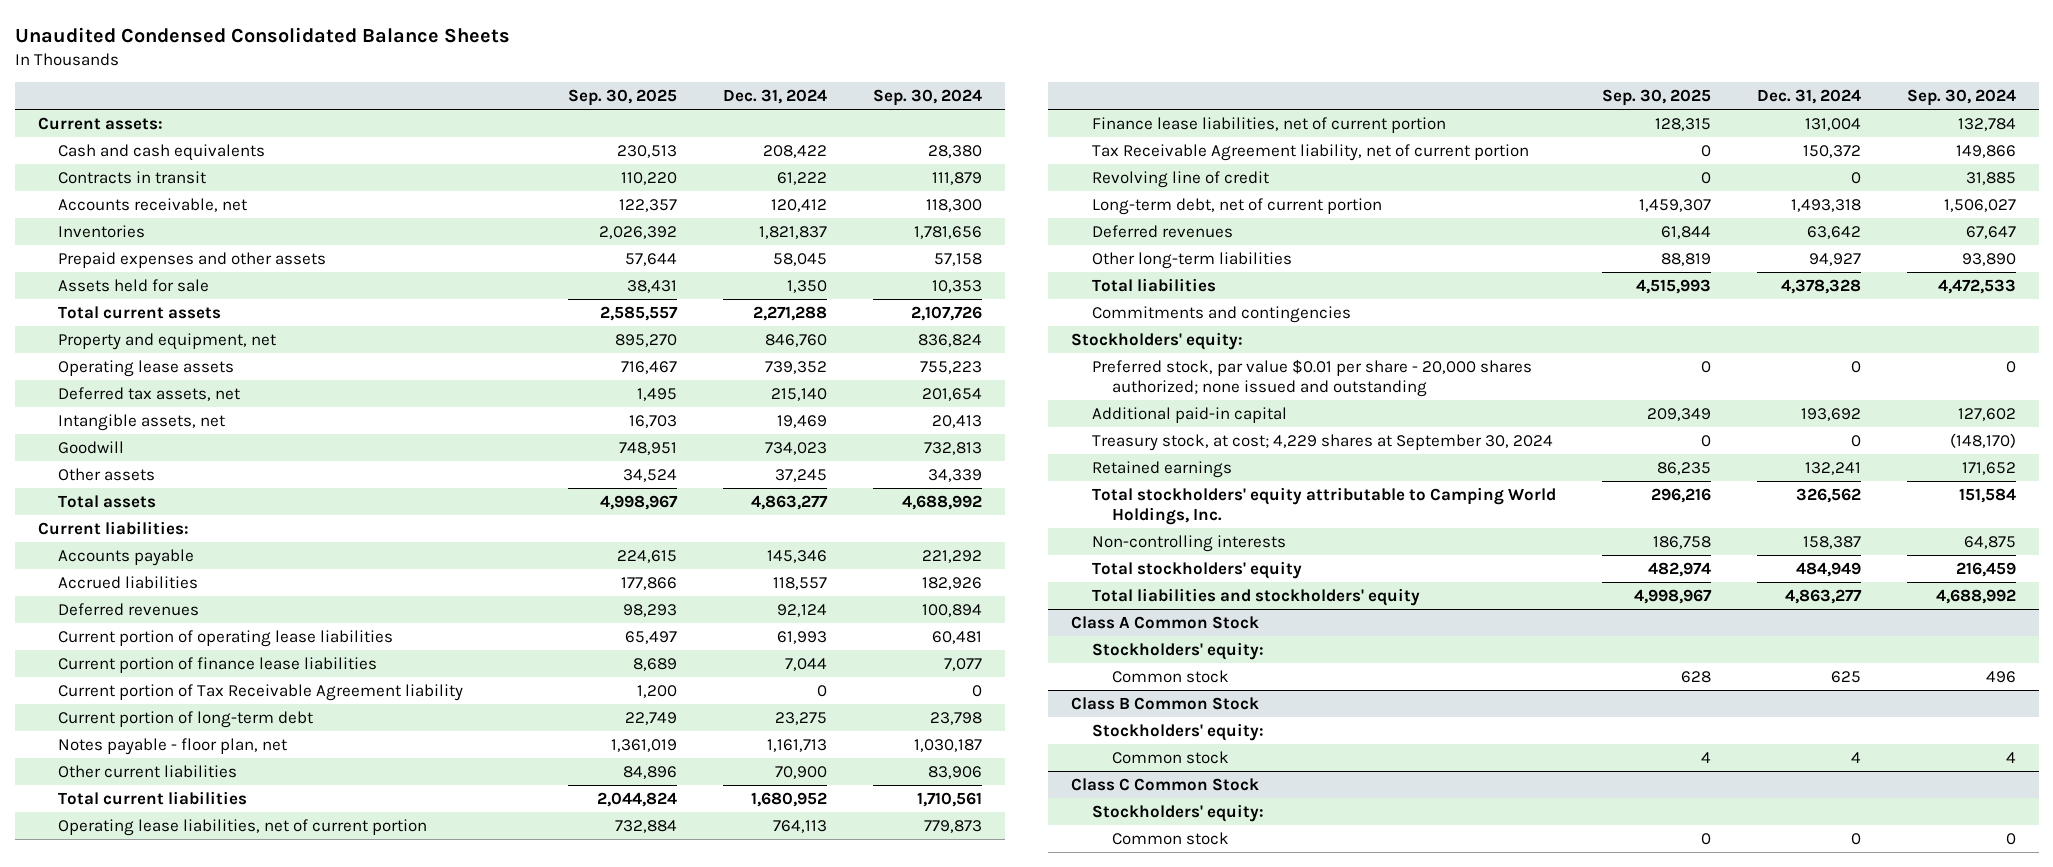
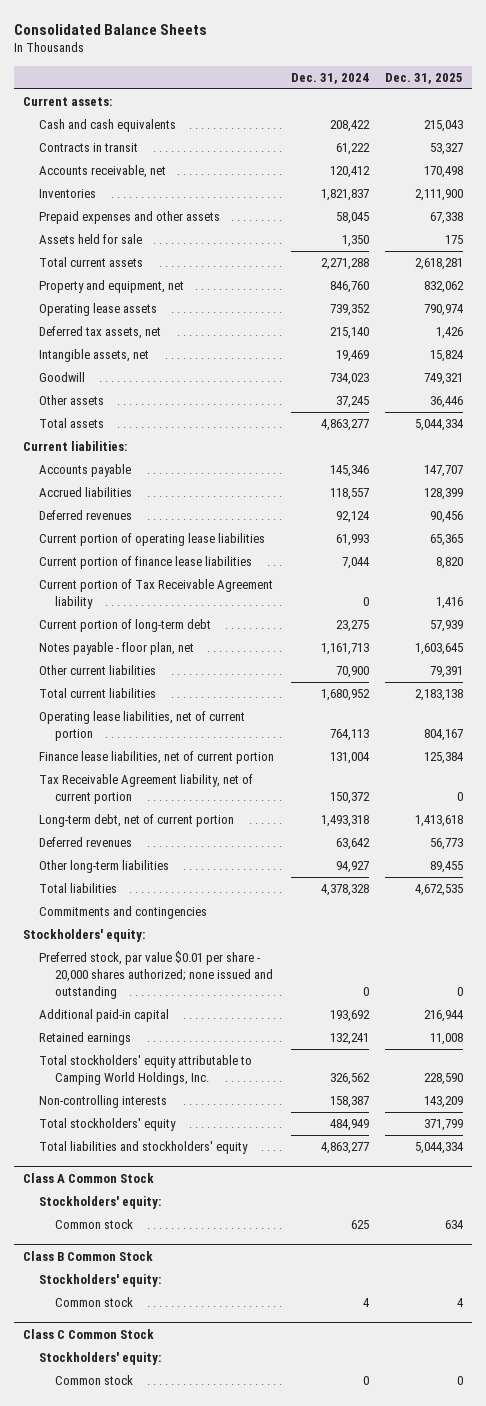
- Unaudited Condensed Consolidated Balance Sheets
+ Consolidated Balance Sheets
- | Sep. 30, 2025 | Dec. 31, 2024 | Sep. 30, 2024
+ | Dec. 31, 2024 | Dec. 31, 2025
- Revolving line of credit | 0 | 0 | 31,885
- Treasury stock, at cost; 4,229 shares at September 30, 2024 | 0 | 0 | (148,170)

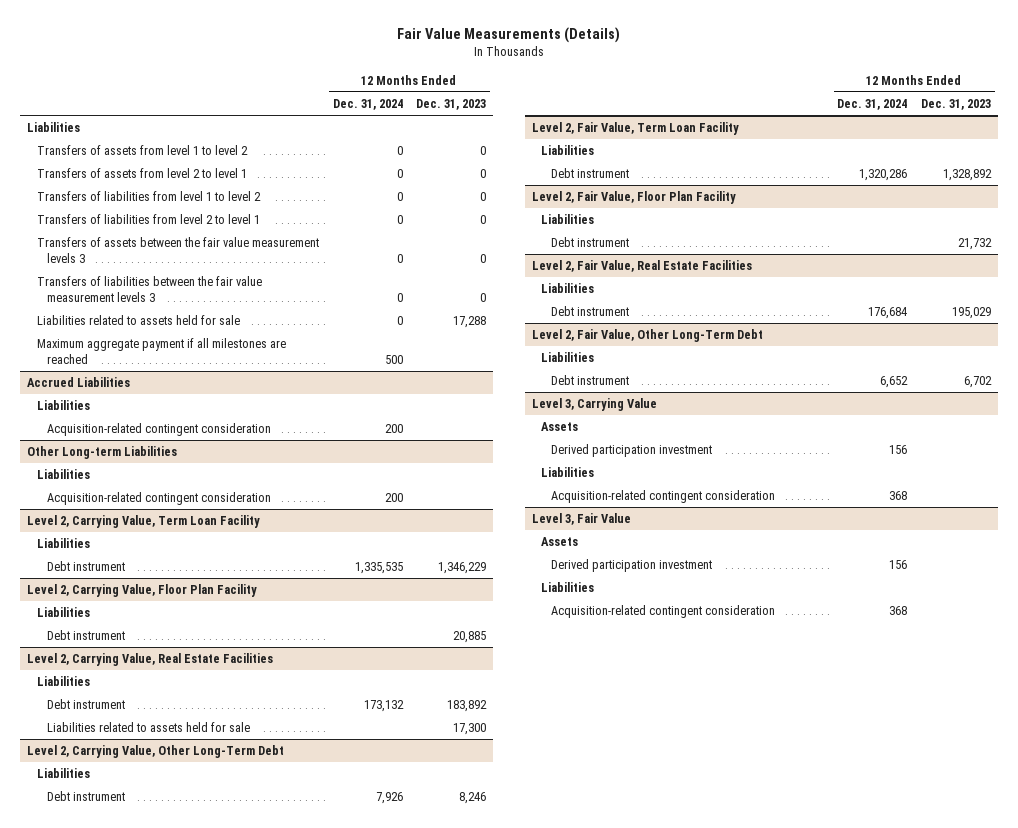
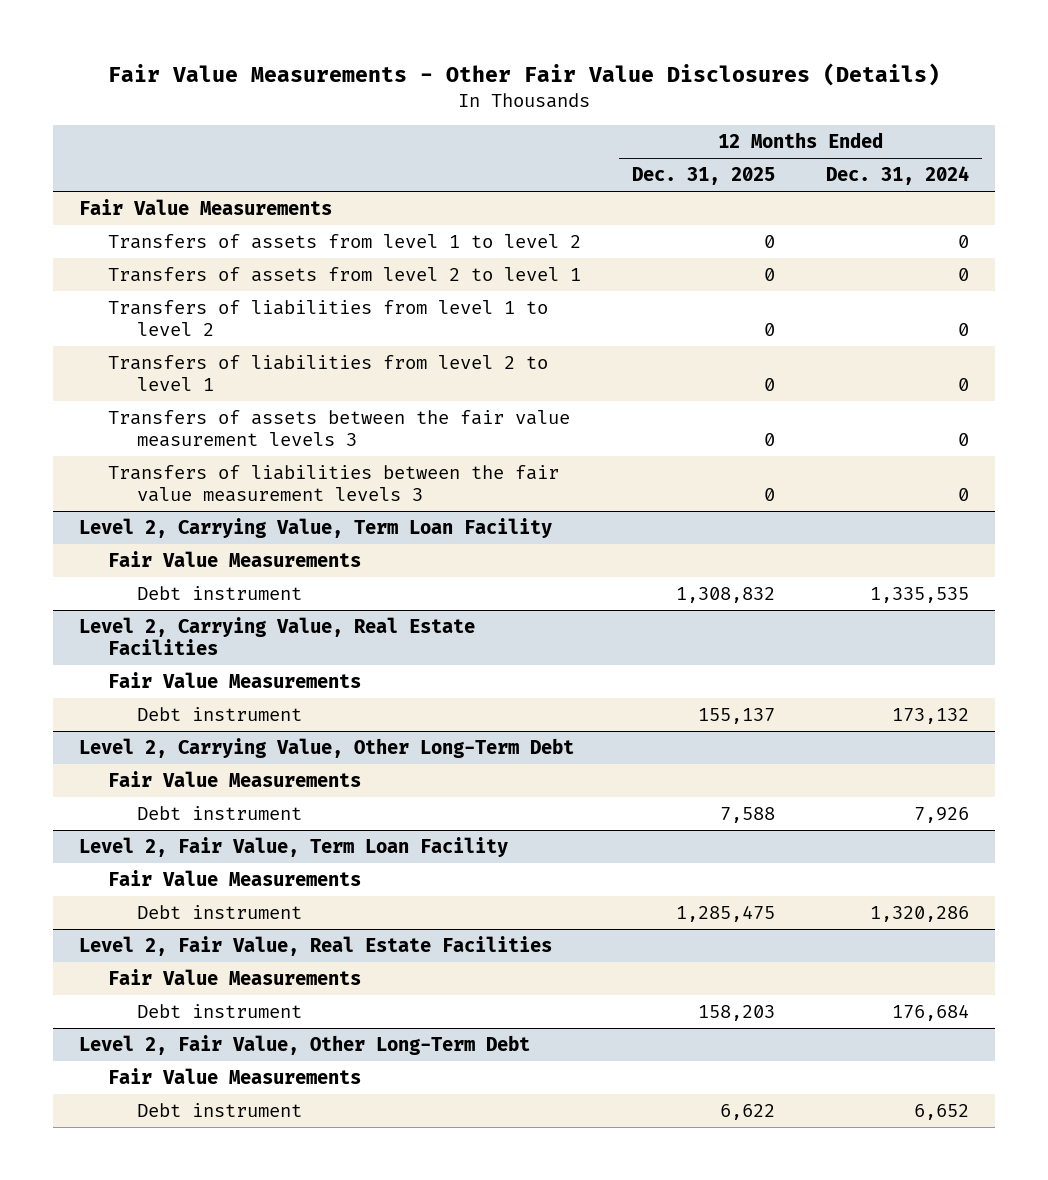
- Fair Value Measurements (Details)
+ Fair Value Measurements - Other Fair Value Disclosures (Details)
- | 12 Months Ended Dec. 31, 2024 | 12 Months Ended Dec. 31, 2023
+ | 12 Months Ended Dec. 31, 2025 | 12 Months Ended Dec. 31, 2024
- Liabilities
+ Fair Value Measurements
- Liabilities related to assets held for sale | 0 | 17,288
- Maximum aggregate payment if all milestones are reached | 500 |
- Accrued Liabilities
- Liabilities
- Acquisition-related contingent consideration | 200 |
- Other Long-term Liabilities
- Liabilities
- Acquisition-related contingent consideration | 200 |
@ Level 2, Carrying Value, Term Loan Facility
- Liabilities
+ Fair Value Measurements
- Level 2, Carrying Value, Floor Plan Facility
- Liabilities
- Debt instrument | | 20,885
@ Level 2, Carrying Value, Real Estate Facilities
- Liabilities
+ Fair Value Measurements
- Liabilities related to assets held for sale | | 17,300
@ Level 2, Carrying Value, Other Long-Term Debt
- Liabilities
+ Fair Value Measurements
@ Level 2, Fair Value, Term Loan Facility
- Liabilities
+ Fair Value Measurements
- Level 2, Fair Value, Floor Plan Facility
- Liabilities
- Debt instrument | | 21,732
@ Level 2, Fair Value, Real Estate Facilities
- Liabilities
+ Fair Value Measurements
@ Level 2, Fair Value, Other Long-Term Debt
- Liabilities
+ Fair Value Measurements
- Level 3, Carrying Value
- Assets
- Derived participation investment | 156 |
- Liabilities
- Acquisition-related contingent consideration | 368 |
- Level 3, Fair Value
- Assets
- Derived participation investment | 156 |
- Liabilities
- Acquisition-related contingent consideration | 368 |

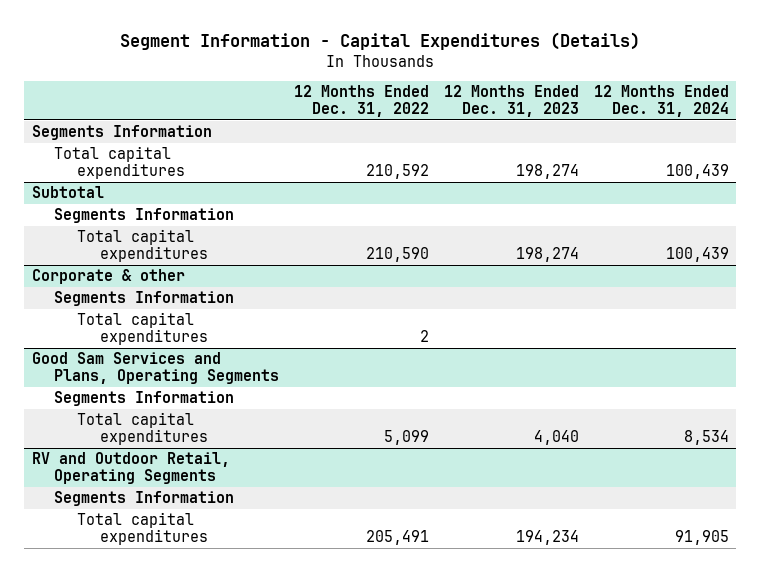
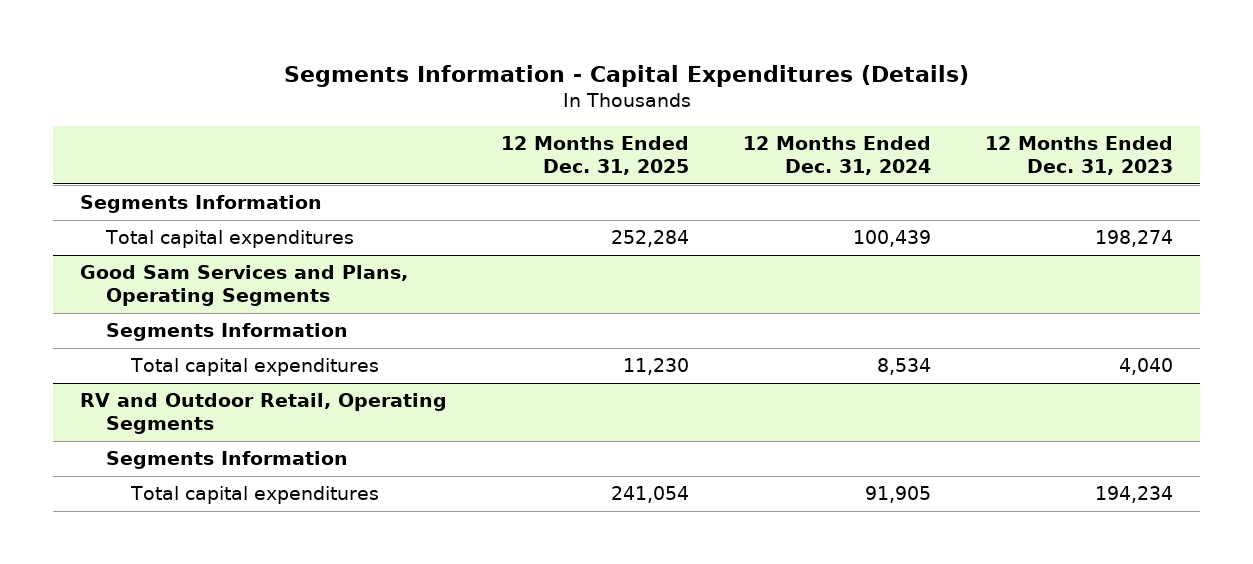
- Segment Information - Capital Expenditures (Details)
+ Segments Information - Capital Expenditures (Details)
- | 12 Months Ended Dec. 31, 2022 | 12 Months Ended Dec. 31, 2023 | 12 Months Ended Dec. 31, 2024
+ | 12 Months Ended Dec. 31, 2025 | 12 Months Ended Dec. 31, 2024 | 12 Months Ended Dec. 31, 2023
- Subtotal
- Segments Information
- Total capital expenditures | 210,590 | 198,274 | 100,439
- Corporate & other
- Segments Information
- Total capital expenditures | 2 | |

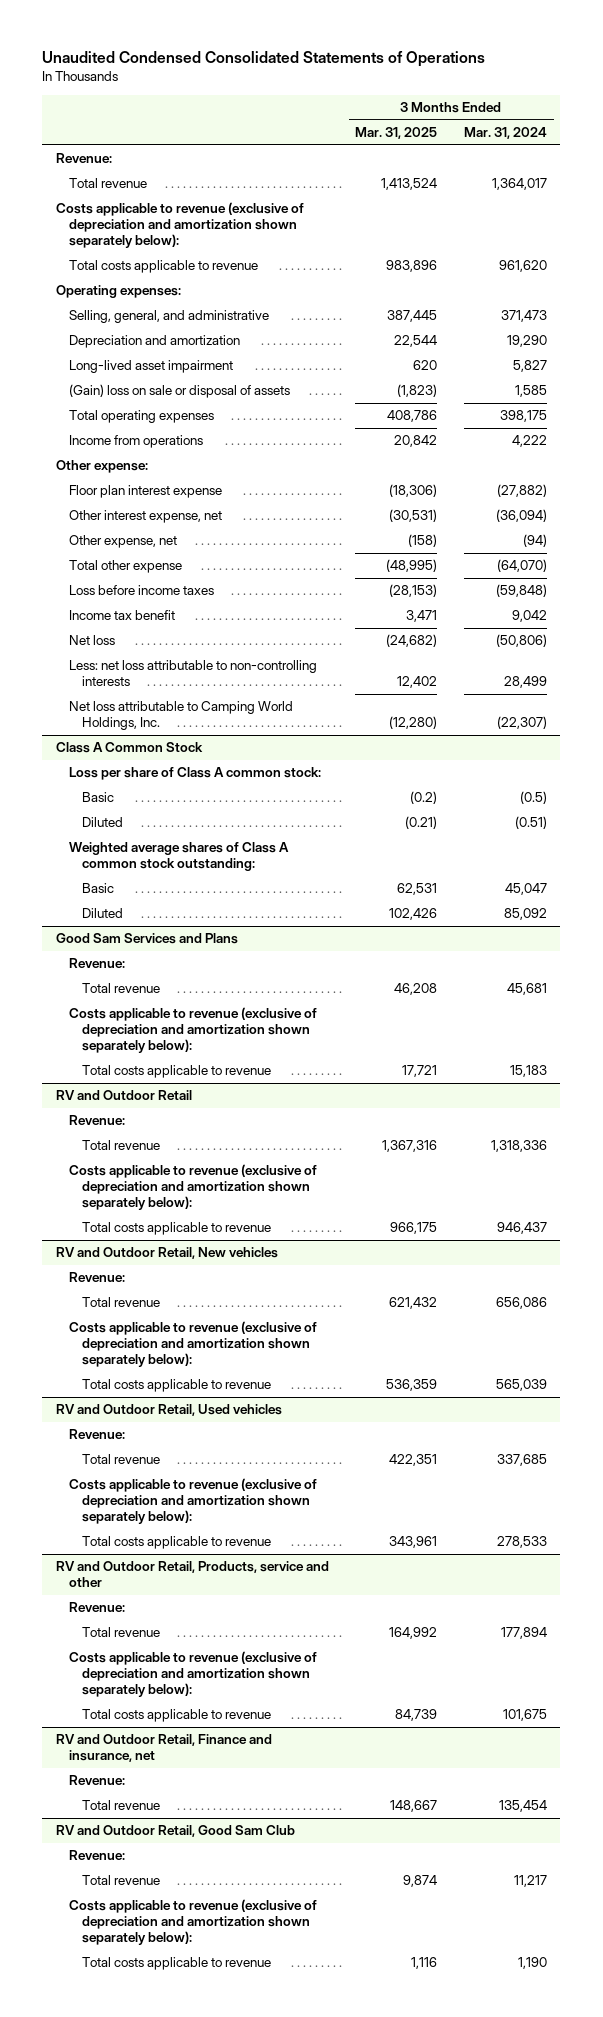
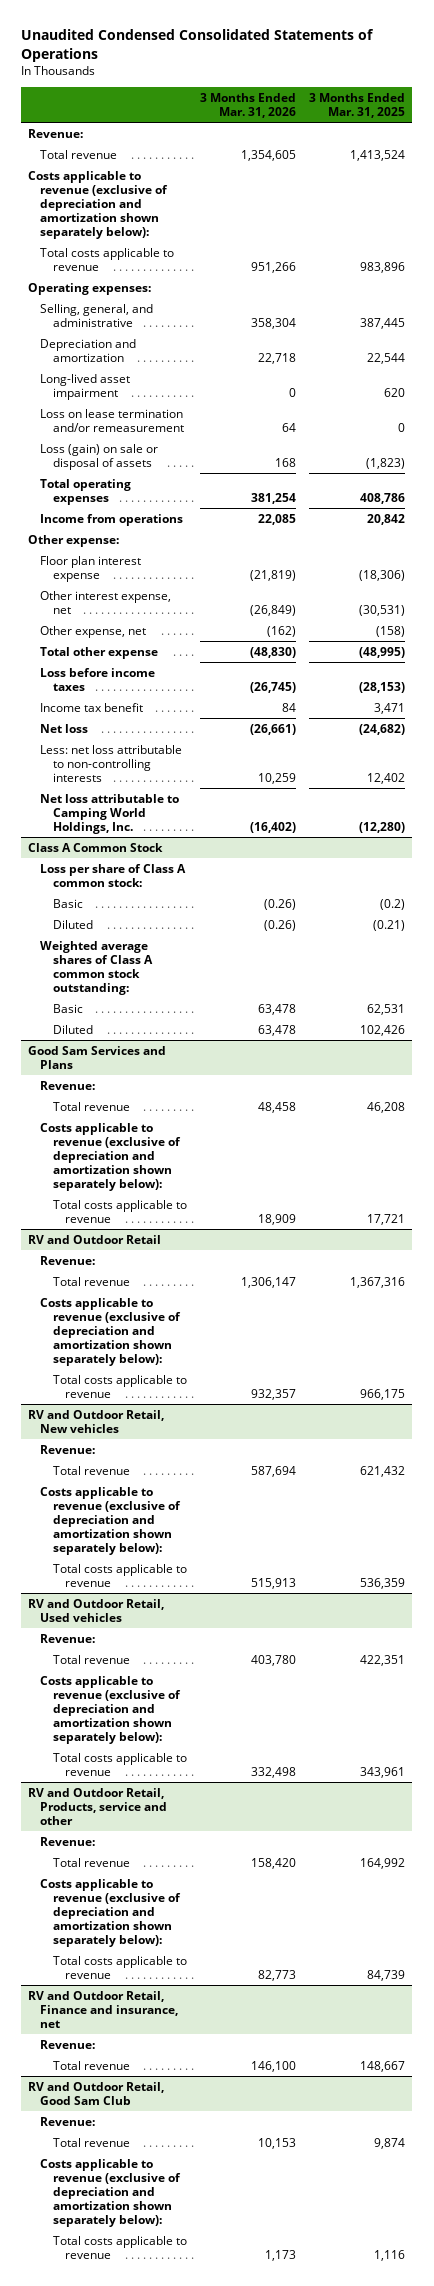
- | 3 Months Ended Mar. 31, 2025 | 3 Months Ended Mar. 31, 2024
+ | 3 Months Ended Mar. 31, 2026 | 3 Months Ended Mar. 31, 2025
- (Gain) loss on sale or disposal of assets | (1,823) | 1,585
+ Loss on lease termination and/or remeasurement | 64 | 0
+ Loss (gain) on sale or disposal of assets | 168 | (1,823)

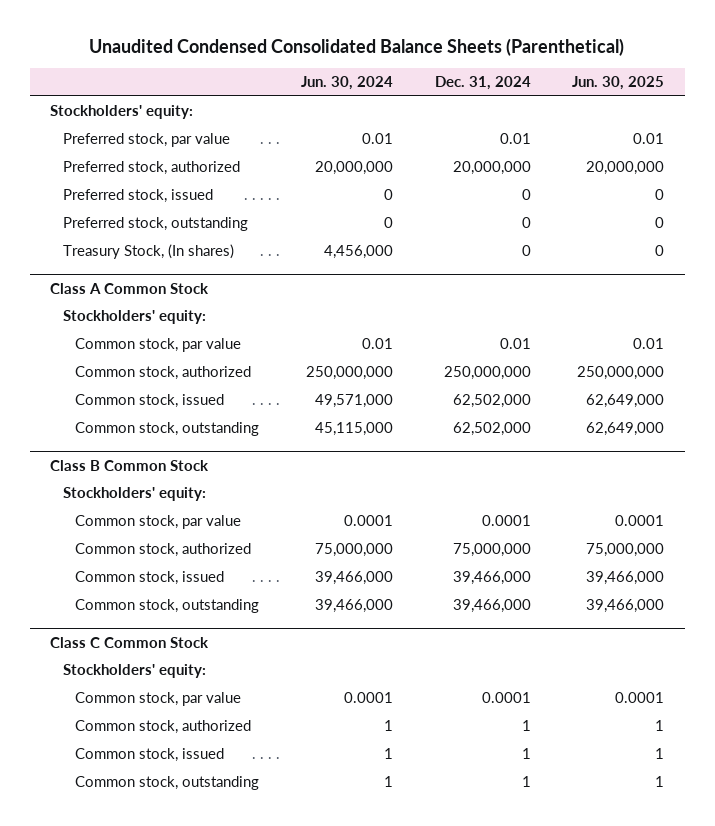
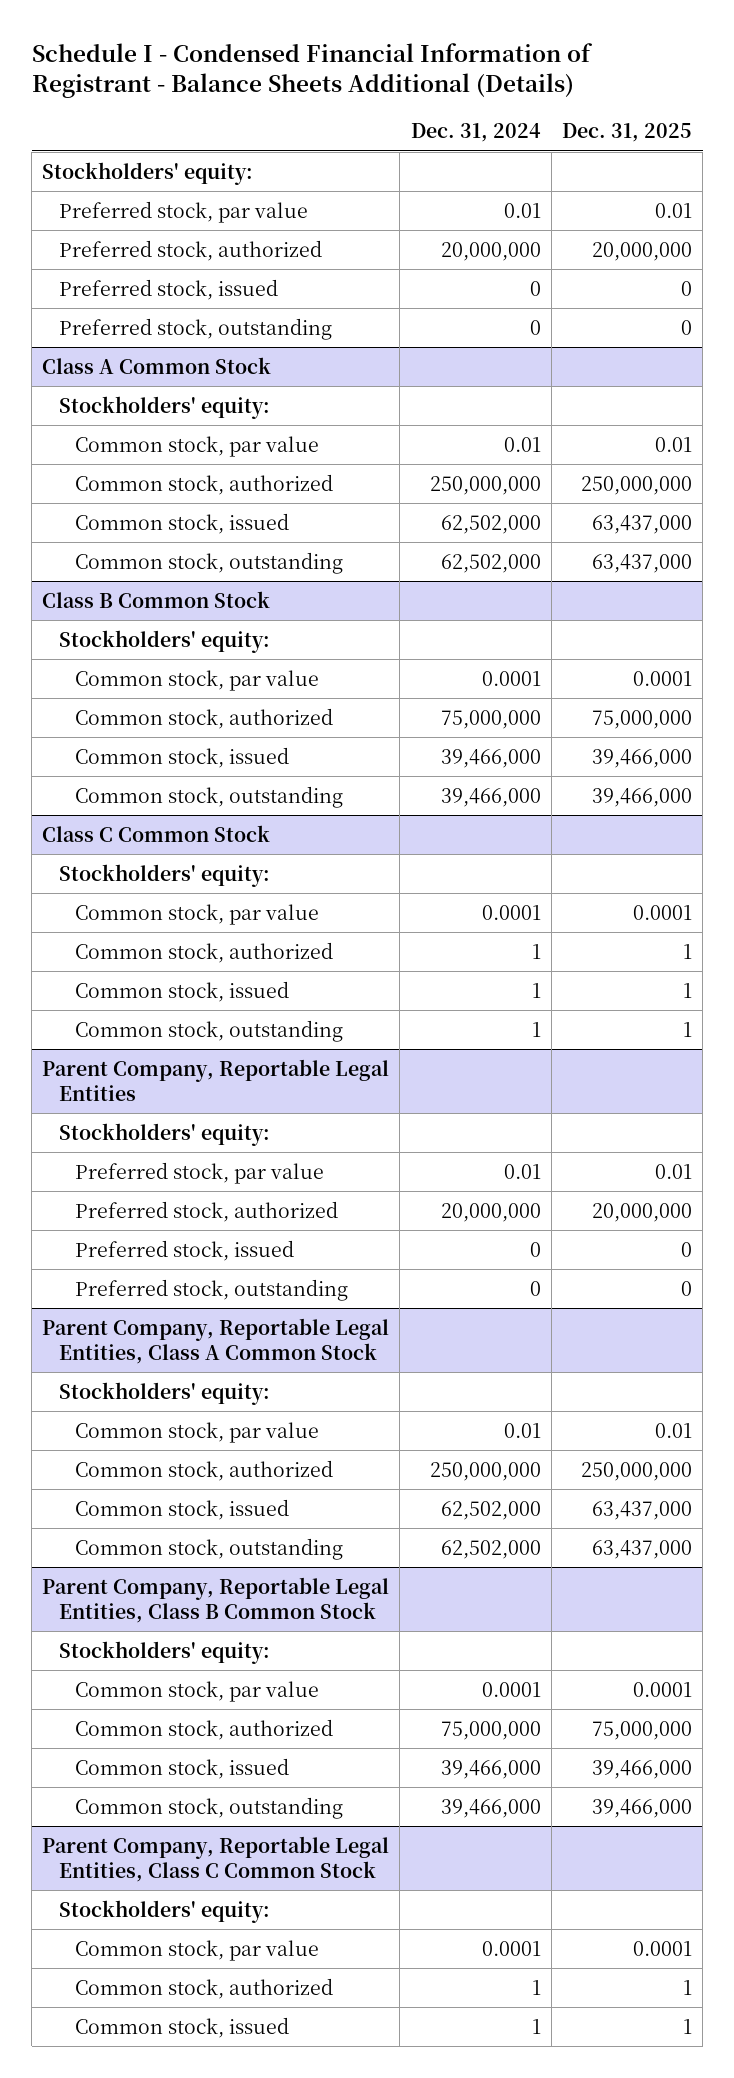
- Unaudited Condensed Consolidated Balance Sheets (Parenthetical)
+ Schedule I - Condensed Financial Information of Registrant - Balance Sheets Additional (Details)
- | Jun. 30, 2024 | Dec. 31, 2024 | Jun. 30, 2025
+ | Dec. 31, 2024 | Dec. 31, 2025
- Treasury Stock, (In shares) | 4,456,000 | 0 | 0
+ Parent Company, Reportable Legal Entities
+ Stockholders' equity:
+ Preferred stock, par value | 0.01 | 0.01
+ Preferred stock, authorized | 20,000,000 | 20,000,000
+ Preferred stock, issued | 0 | 0
+ Preferred stock, outstanding | 0 | 0
+ Parent Company, Reportable Legal Entities, Class A Common Stock
+ Stockholders' equity:
+ Common stock, par value | 0.01 | 0.01
+ Common stock, authorized | 250,000,000 | 250,000,000
+ Common stock, issued | 62,502,000 | 63,437,000
+ Common stock, outstanding | 62,502,000 | 63,437,000
+ Parent Company, Reportable Legal Entities, Class B Common Stock
+ Stockholders' equity:
+ Common stock, par value | 0.0001 | 0.0001
+ Common stock, authorized | 75,000,000 | 75,000,000
+ Common stock, issued | 39,466,000 | 39,466,000
+ Common stock, outstanding | 39,466,000 | 39,466,000
+ Parent Company, Reportable Legal Entities, Class C Common Stock
+ Stockholders' equity:
+ Common stock, par value | 0.0001 | 0.0001
+ Common stock, authorized | 1 | 1
+ Common stock, issued | 1 | 1

